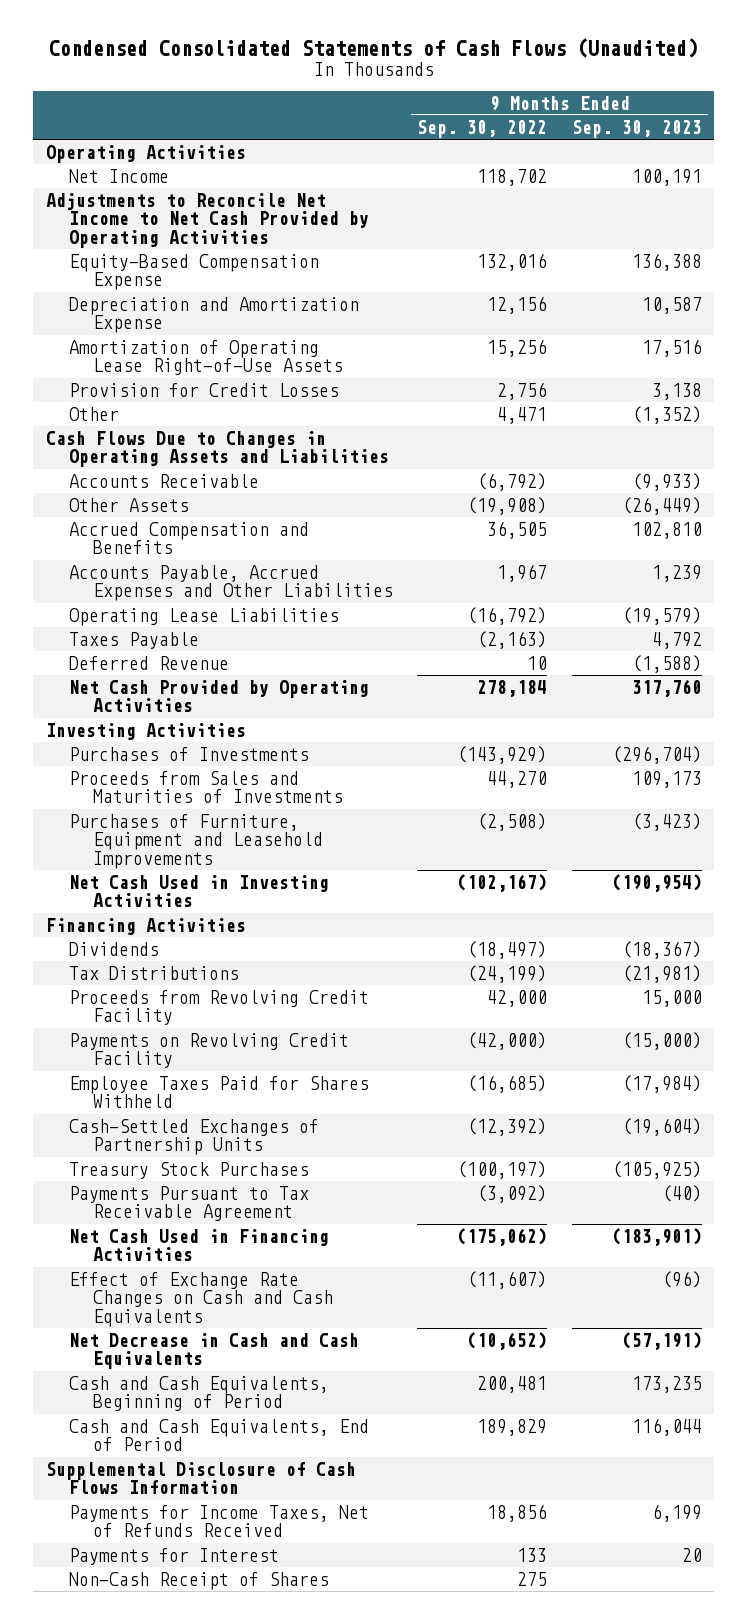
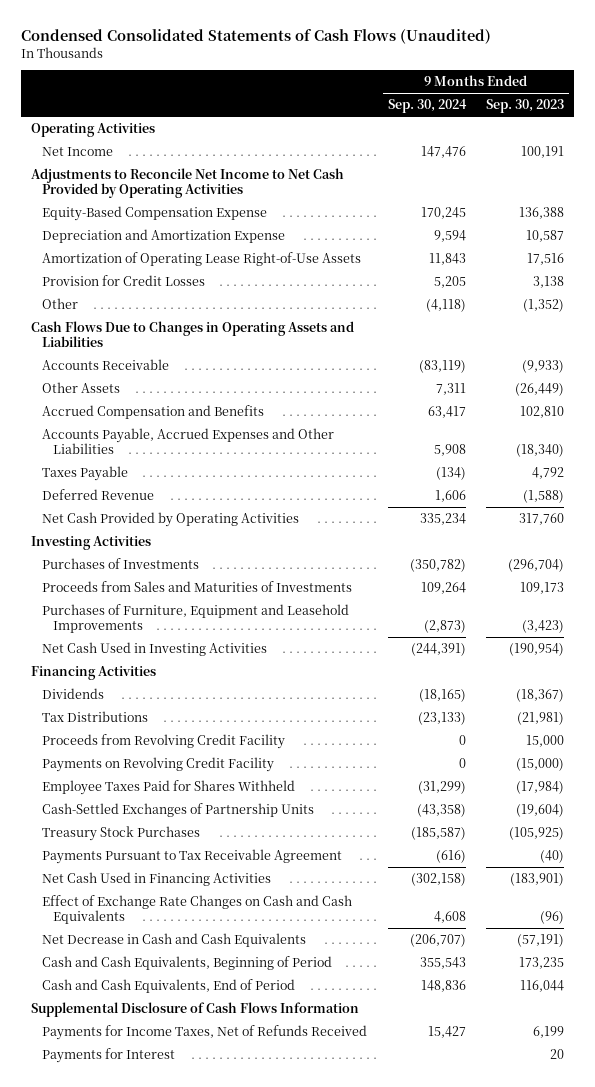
- | 9 Months Ended Sep. 30, 2022 | 9 Months Ended Sep. 30, 2023
+ | 9 Months Ended Sep. 30, 2024 | 9 Months Ended Sep. 30, 2023
- Accounts Payable, Accrued Expenses and Other Liabilities | 1,967 | 1,239
- Operating Lease Liabilities | (16,792) | (19,579)
+ Accounts Payable, Accrued Expenses and Other Liabilities | 5,908 | (18,340)
- Non-Cash Receipt of Shares | 275 |

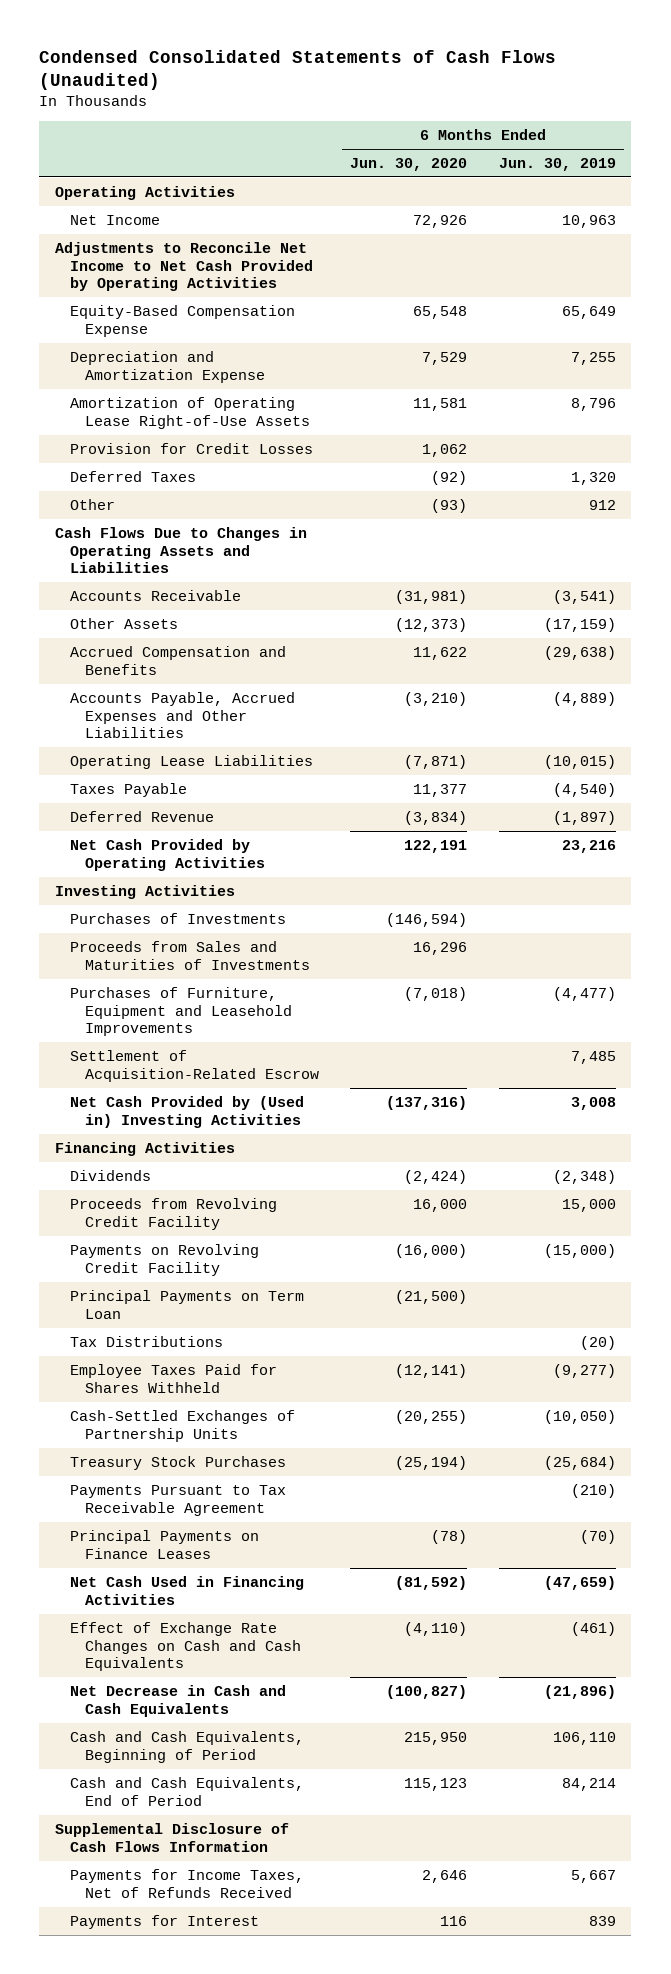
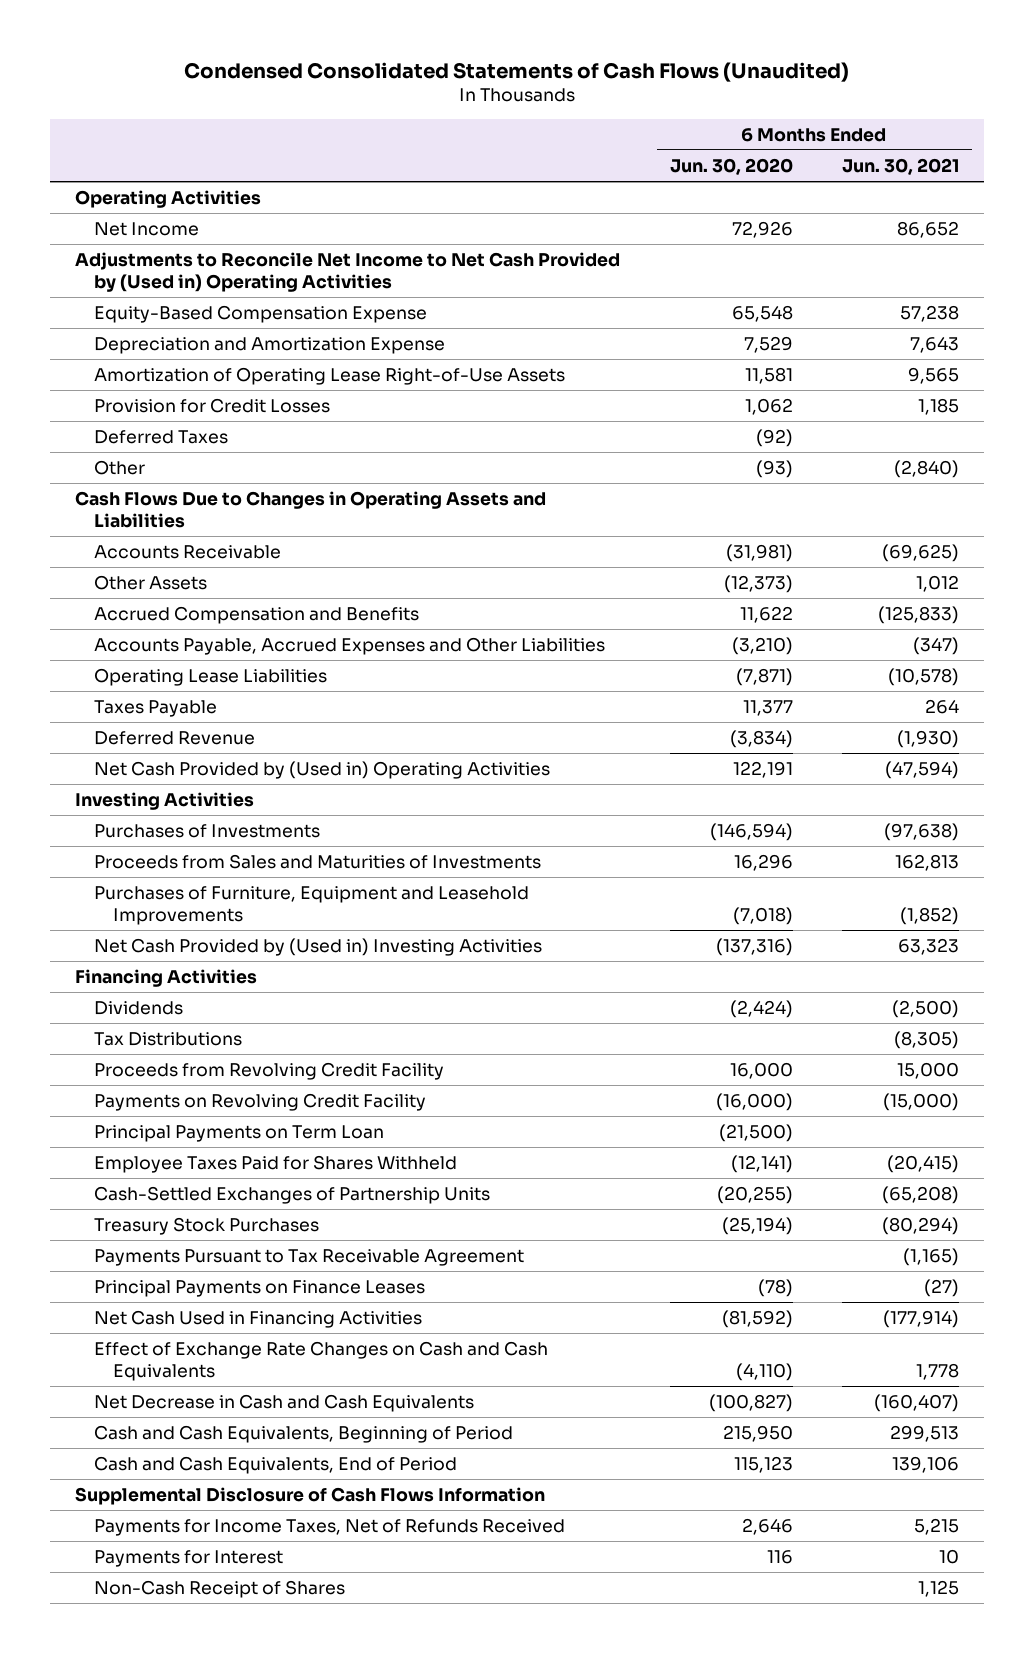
- | 6 Months Ended Jun. 30, 2020 | 6 Months Ended Jun. 30, 2019
+ | 6 Months Ended Jun. 30, 2020 | 6 Months Ended Jun. 30, 2021
- Adjustments to Reconcile Net Income to Net Cash Provided by Operating Activities
+ Adjustments to Reconcile Net Income to Net Cash Provided by (Used in) Operating Activities
- Net Cash Provided by Operating Activities | 122,191 | 23,216
+ Net Cash Provided by (Used in) Operating Activities | 122,191 | (47,594)
- Settlement of Acquisition-Related Escrow | | 7,485
moved up: Tax Distributions | | (8,305)
+ Non-Cash Receipt of Shares | | 1,125

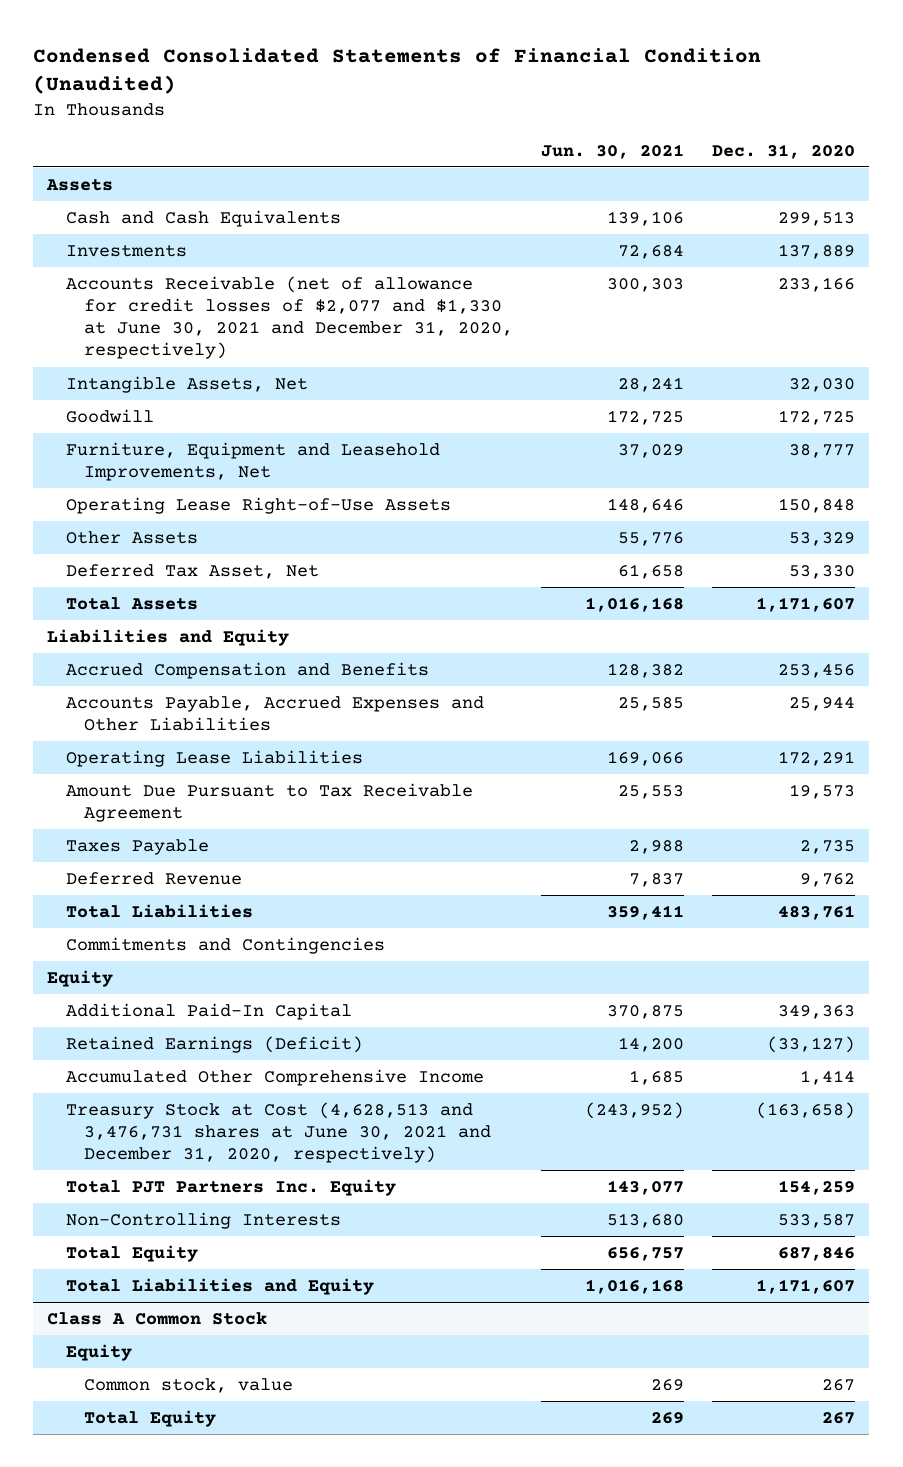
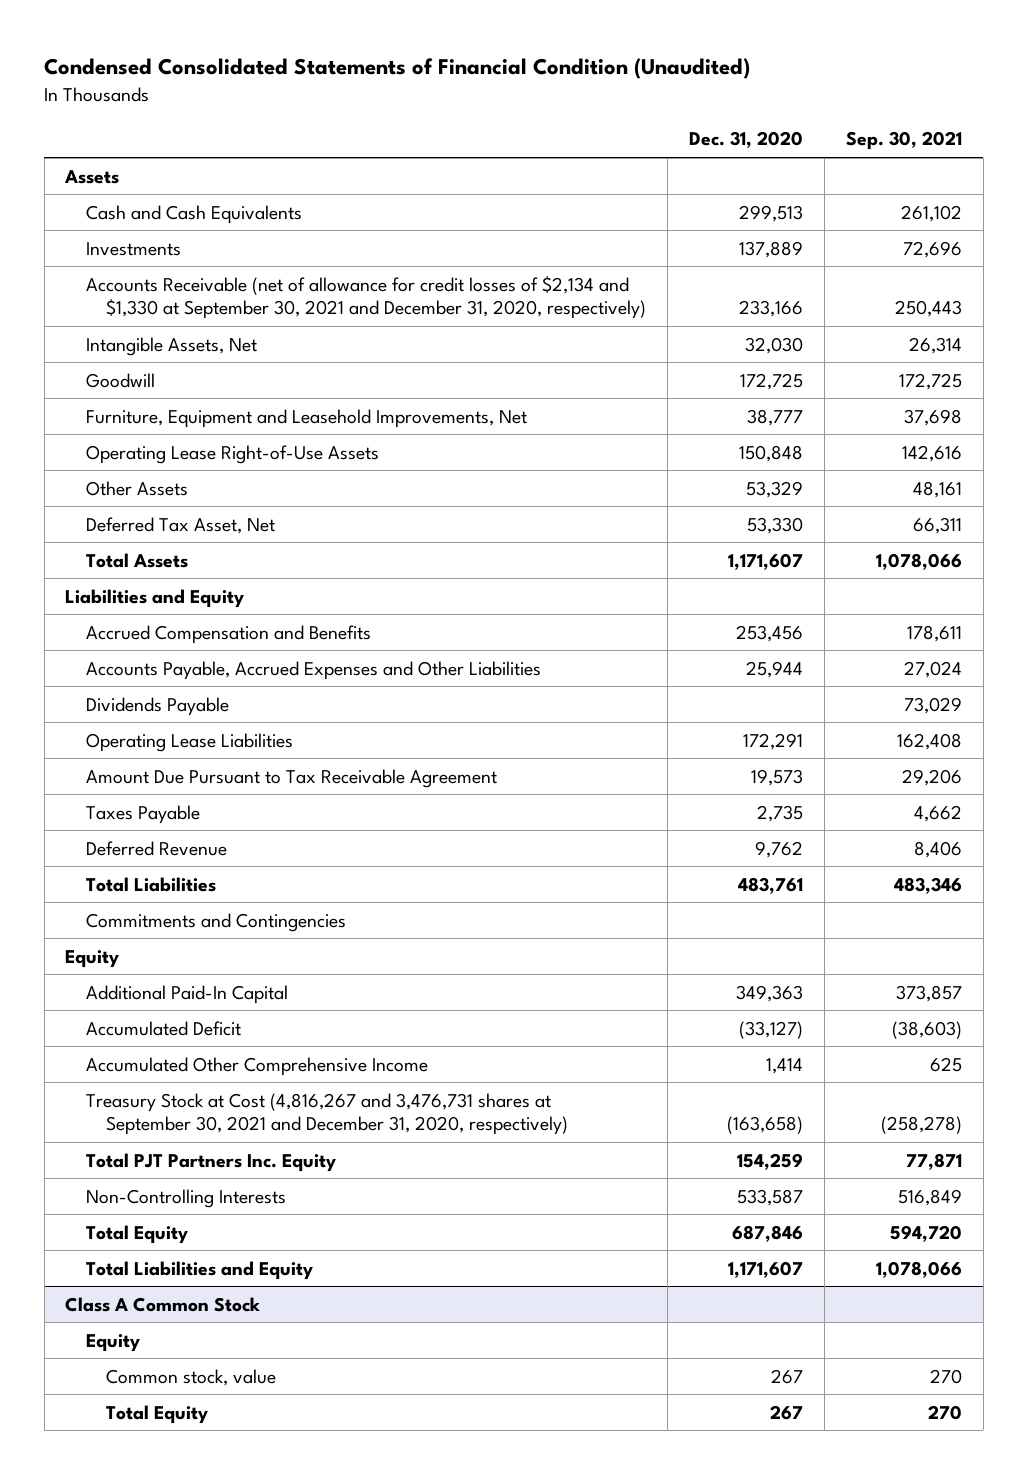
- | Jun. 30, 2021 | Dec. 31, 2020
+ | Dec. 31, 2020 | Sep. 30, 2021
- Accounts Receivable (net of allowance for credit losses of $2,077 and $1,330 at June 30, 2021 and December 31, 2020, respectively) | 300,303 | 233,166
+ Accounts Receivable (net of allowance for credit losses of $2,134 and $1,330 at September 30, 2021 and December 31, 2020, respectively) | 233,166 | 250,443
+ Dividends Payable | | 73,029
- Retained Earnings (Deficit) | 14,200 | (33,127)
+ Accumulated Deficit | (33,127) | (38,603)
- Treasury Stock at Cost (4,628,513 and 3,476,731 shares at June 30, 2021 and December 31, 2020, respectively) | (243,952) | (163,658)
+ Treasury Stock at Cost (4,816,267 and 3,476,731 shares at September 30, 2021 and December 31, 2020, respectively) | (163,658) | (258,278)

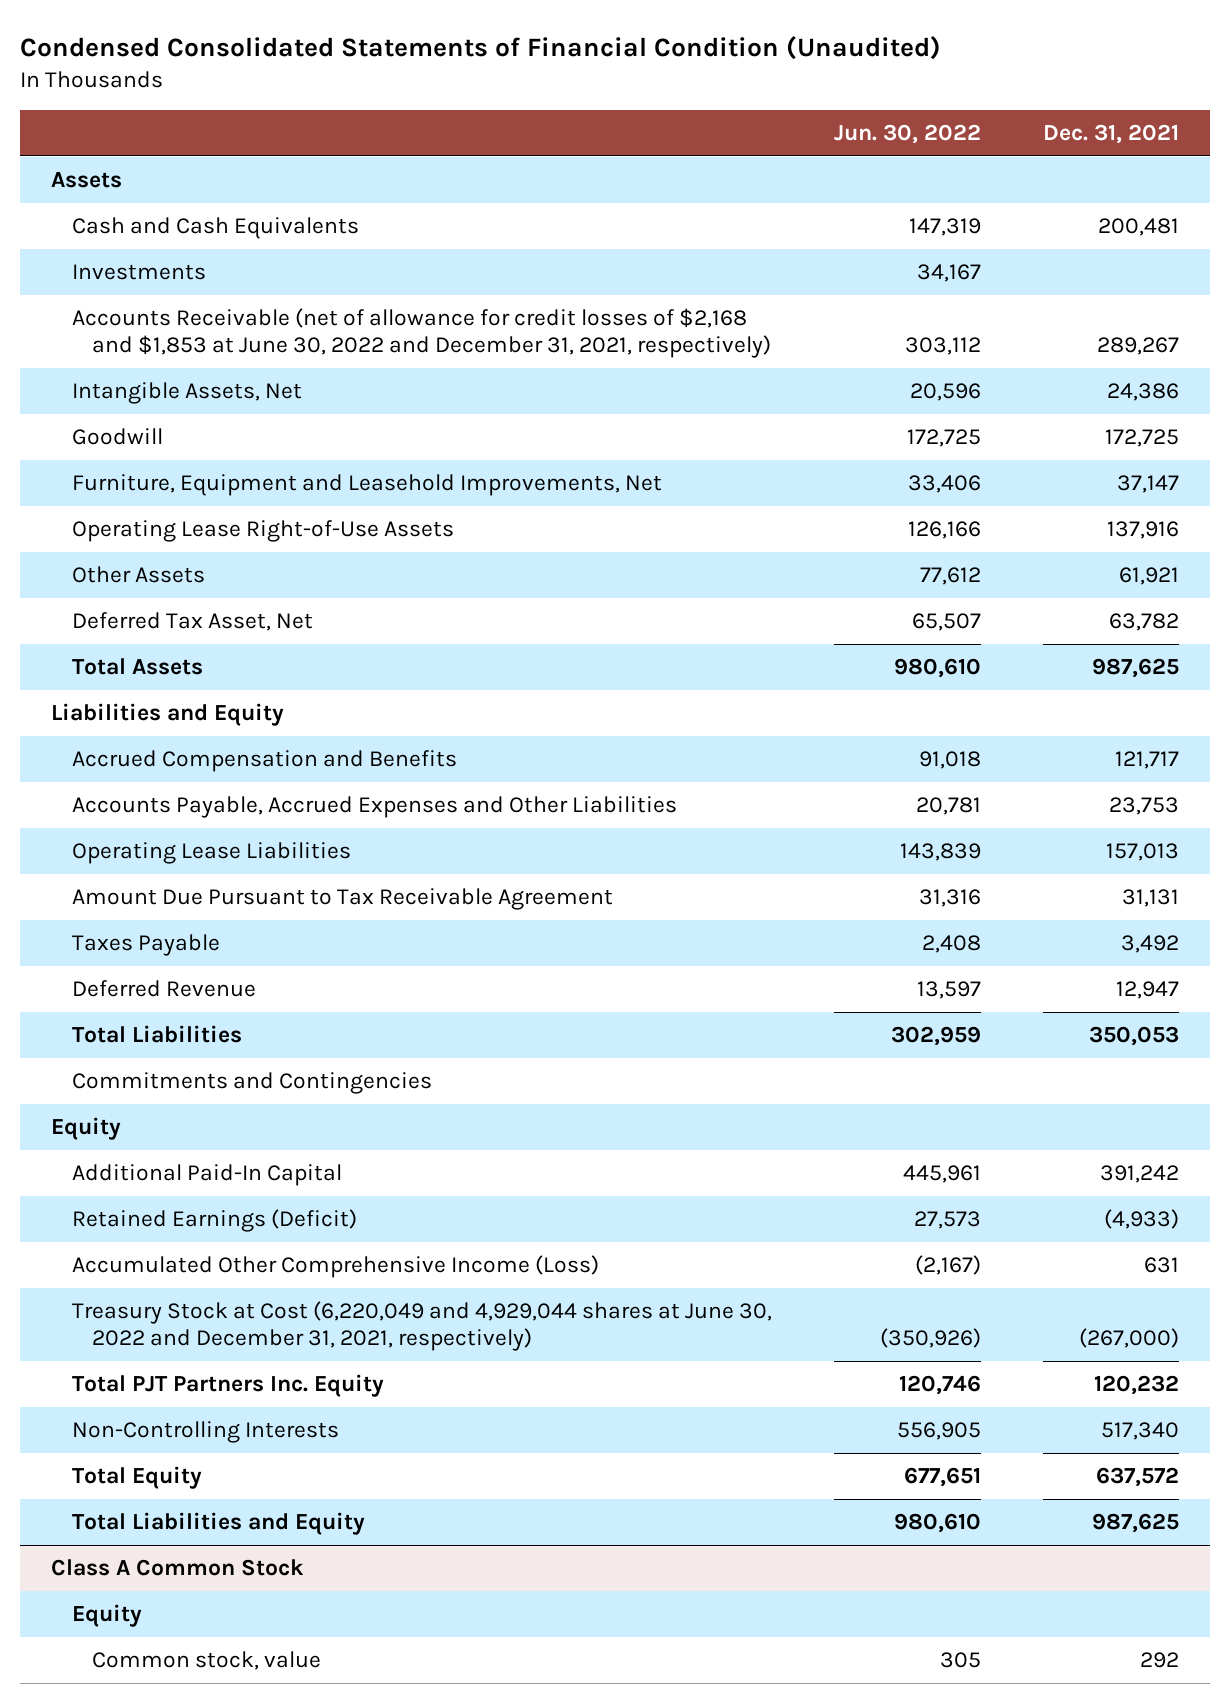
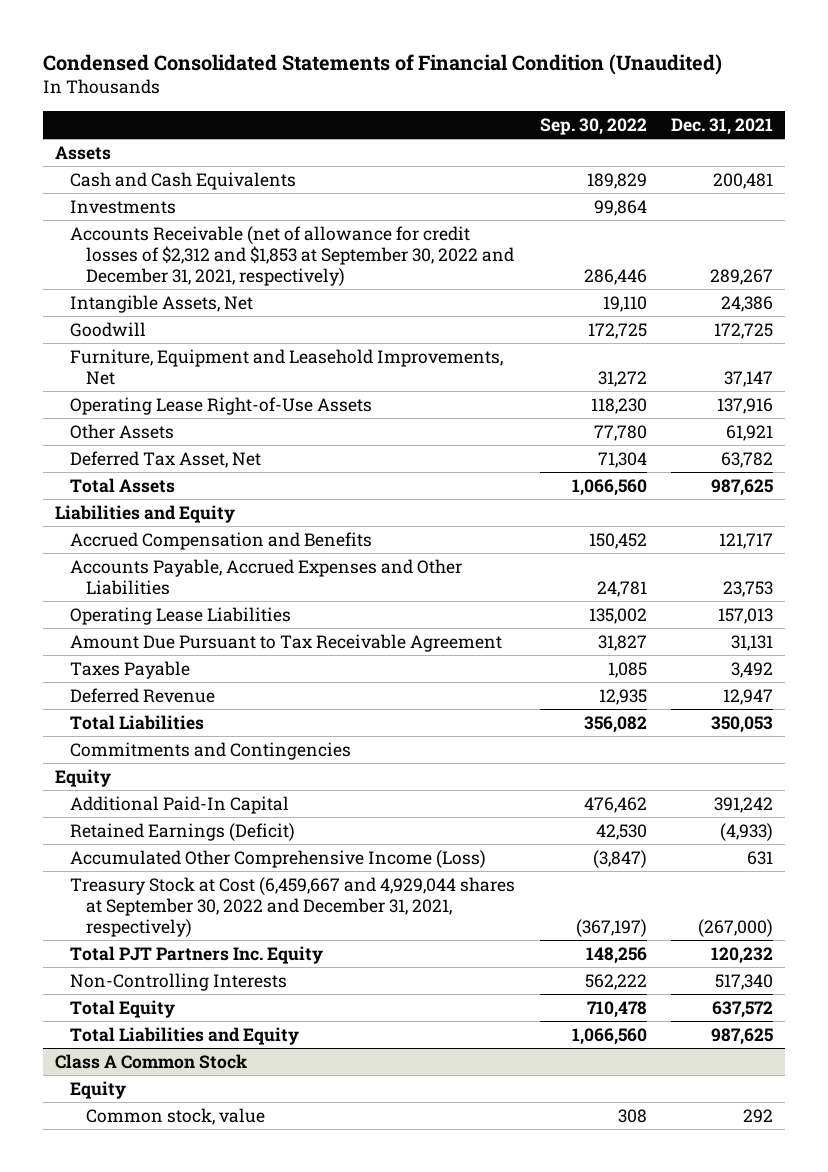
- | Jun. 30, 2022 | Dec. 31, 2021
+ | Sep. 30, 2022 | Dec. 31, 2021
- Accounts Receivable (net of allowance for credit losses of $2,168 and $1,853 at June 30, 2022 and December 31, 2021, respectively) | 303,112 | 289,267
+ Accounts Receivable (net of allowance for credit losses of $2,312 and $1,853 at September 30, 2022 and December 31, 2021, respectively) | 286,446 | 289,267
- Treasury Stock at Cost (6,220,049 and 4,929,044 shares at June 30, 2022 and December 31, 2021, respectively) | (350,926) | (267,000)
+ Treasury Stock at Cost (6,459,667 and 4,929,044 shares at September 30, 2022 and December 31, 2021, respectively) | (367,197) | (267,000)

